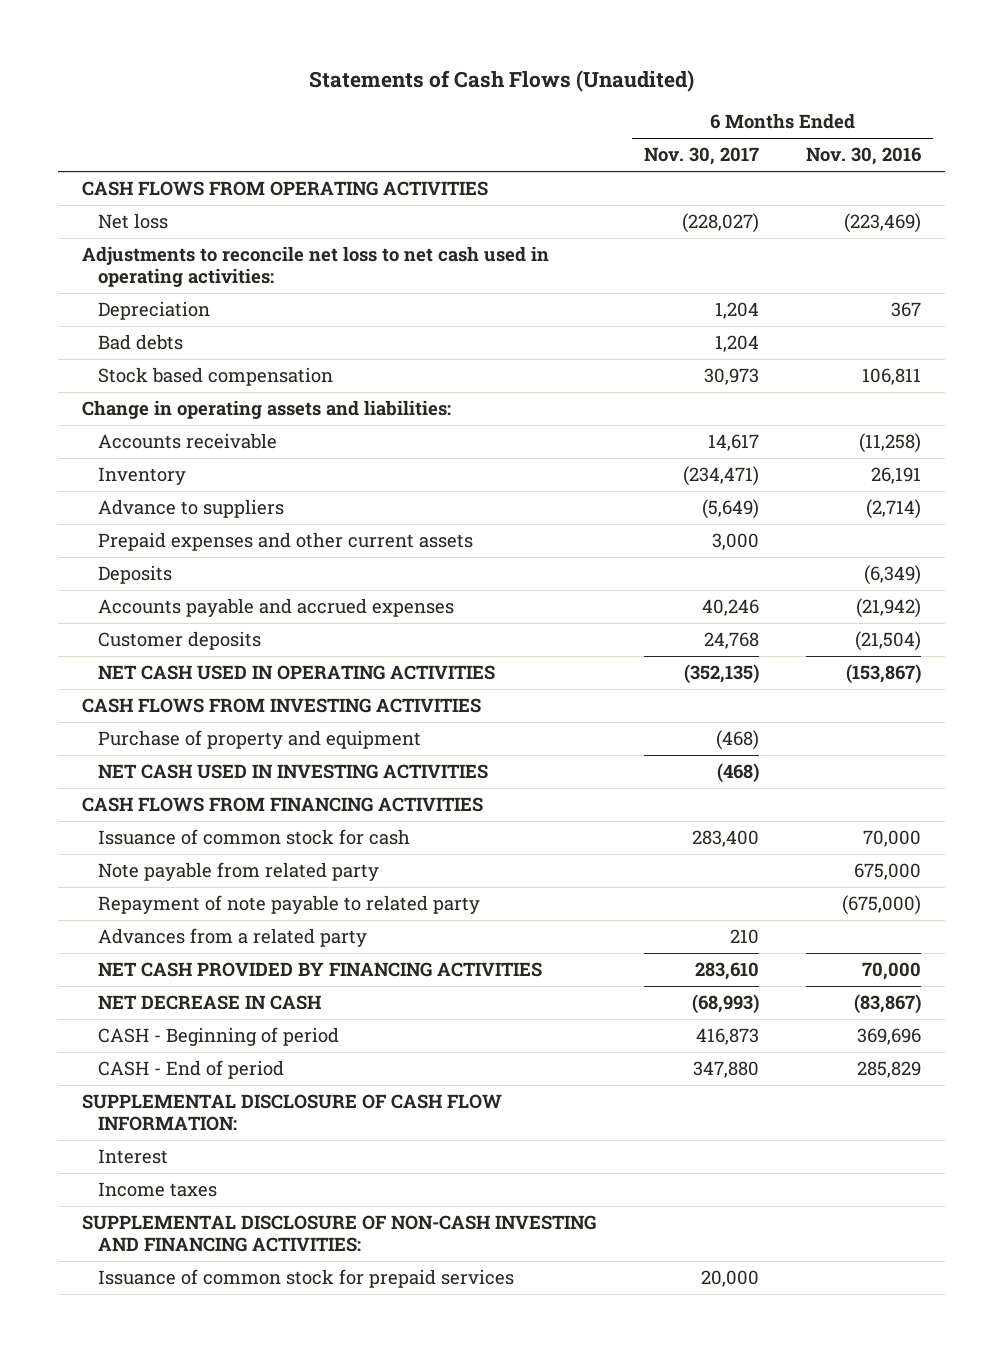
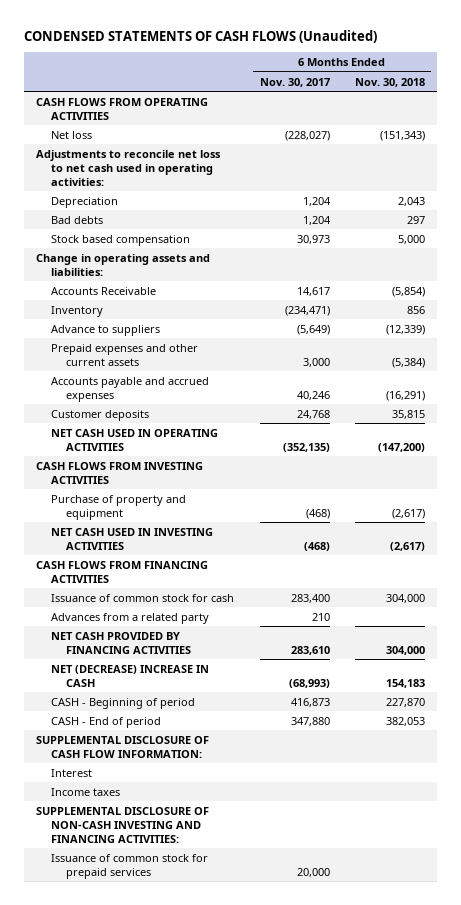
- Statements of Cash Flows (Unaudited)
+ CONDENSED STATEMENTS OF CASH FLOWS (Unaudited)
- | 6 Months Ended Nov. 30, 2017 | 6 Months Ended Nov. 30, 2016
+ | 6 Months Ended Nov. 30, 2017 | 6 Months Ended Nov. 30, 2018
- Accounts receivable | 14,617 | (11,258)
+ Accounts Receivable | 14,617 | (5,854)
- Deposits | | (6,349)
- Note payable from related party | | 675,000
- Repayment of note payable to related party | | (675,000)
- NET DECREASE IN CASH | (68,993) | (83,867)
+ NET (DECREASE) INCREASE IN CASH | (68,993) | 154,183

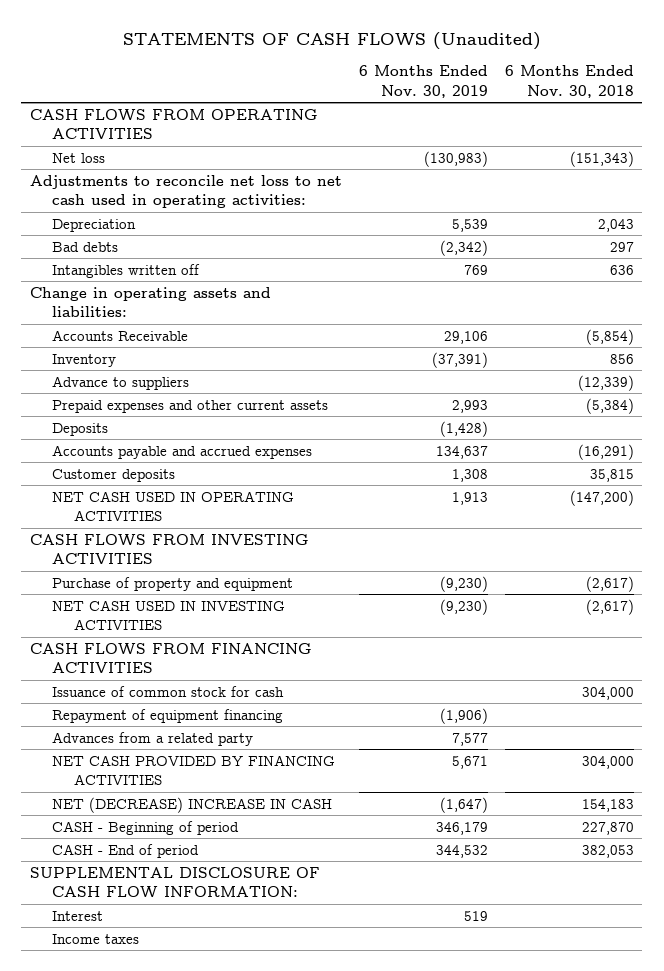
- CONDENSED STATEMENTS OF CASH FLOWS (Unaudited)
+ STATEMENTS OF CASH FLOWS (Unaudited)
- | 6 Months Ended Nov. 30, 2017 | 6 Months Ended Nov. 30, 2018
+ | 6 Months Ended Nov. 30, 2019 | 6 Months Ended Nov. 30, 2018
- Stock based compensation | 30,973 | 5,000
+ Intangibles written off | 769 | 636
+ Deposits | (1,428) |
+ Repayment of equipment financing | (1,906) |
- SUPPLEMENTAL DISCLOSURE OF NON-CASH INVESTING AND FINANCING ACTIVITIES:
- Issuance of common stock for prepaid services | 20,000 |

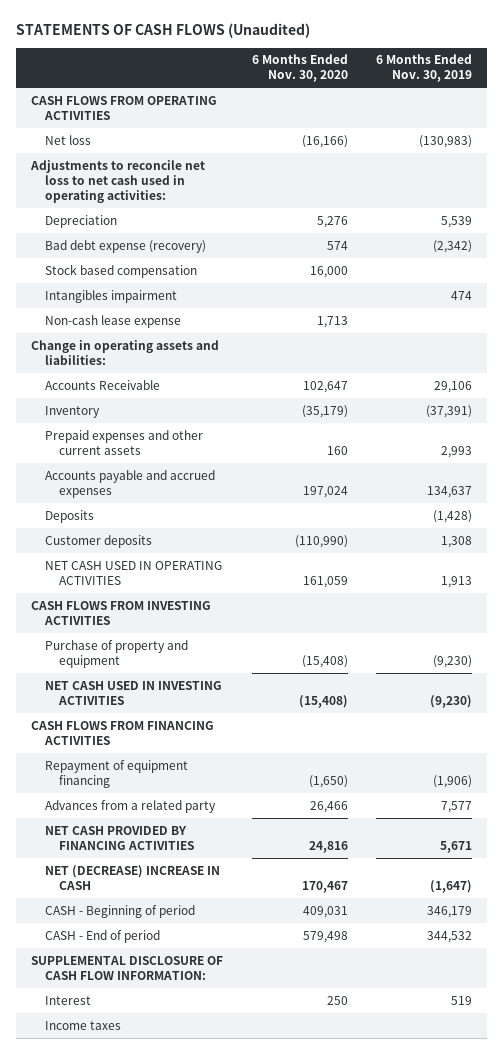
- | 6 Months Ended Nov. 30, 2019 | 6 Months Ended Nov. 30, 2018
+ | 6 Months Ended Nov. 30, 2020 | 6 Months Ended Nov. 30, 2019
- Bad debts | (2,342) | 297
- Intangibles written off | 769 | 636
+ Bad debt expense (recovery) | 574 | (2,342)
+ Stock based compensation | 16,000 |
+ Intangibles impairment | | 474
+ Non-cash lease expense | 1,713 |
- Advance to suppliers | | (12,339)
moved down: Deposits | | (1,428)
- Issuance of common stock for cash | | 304,000

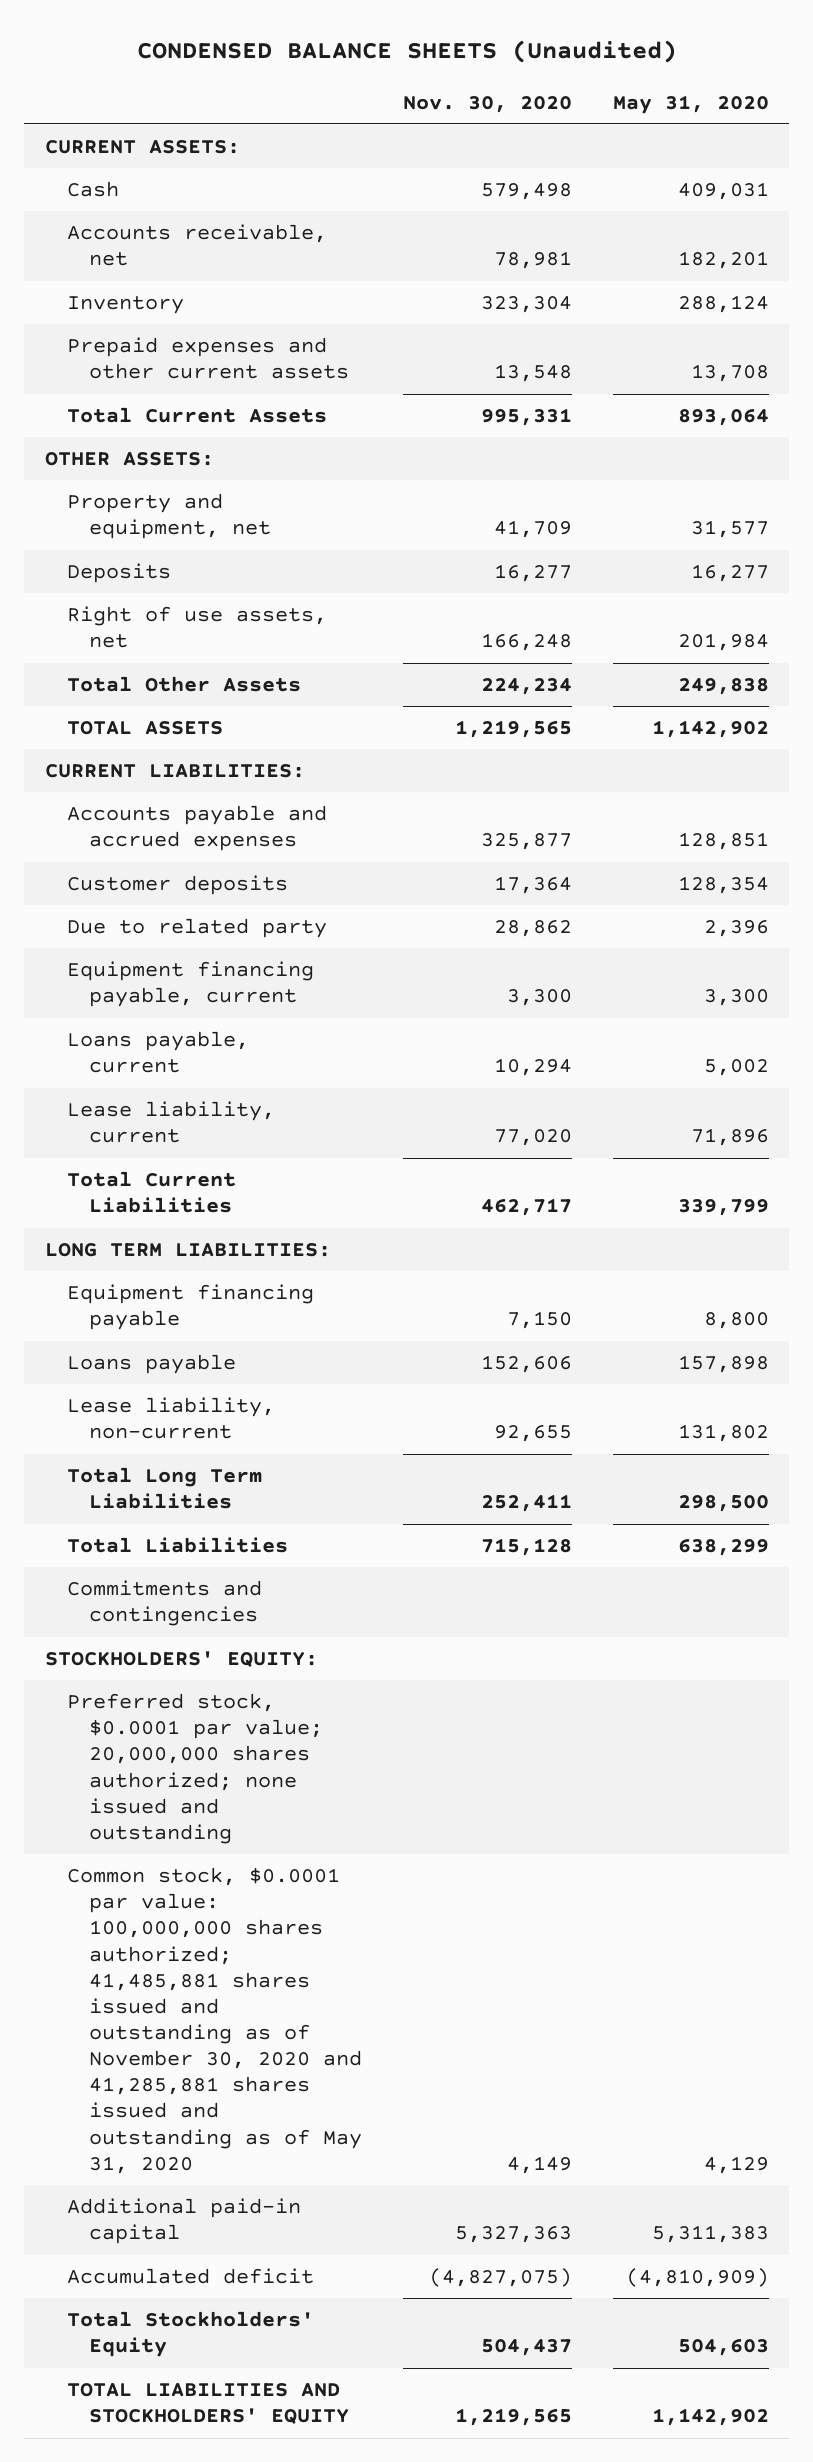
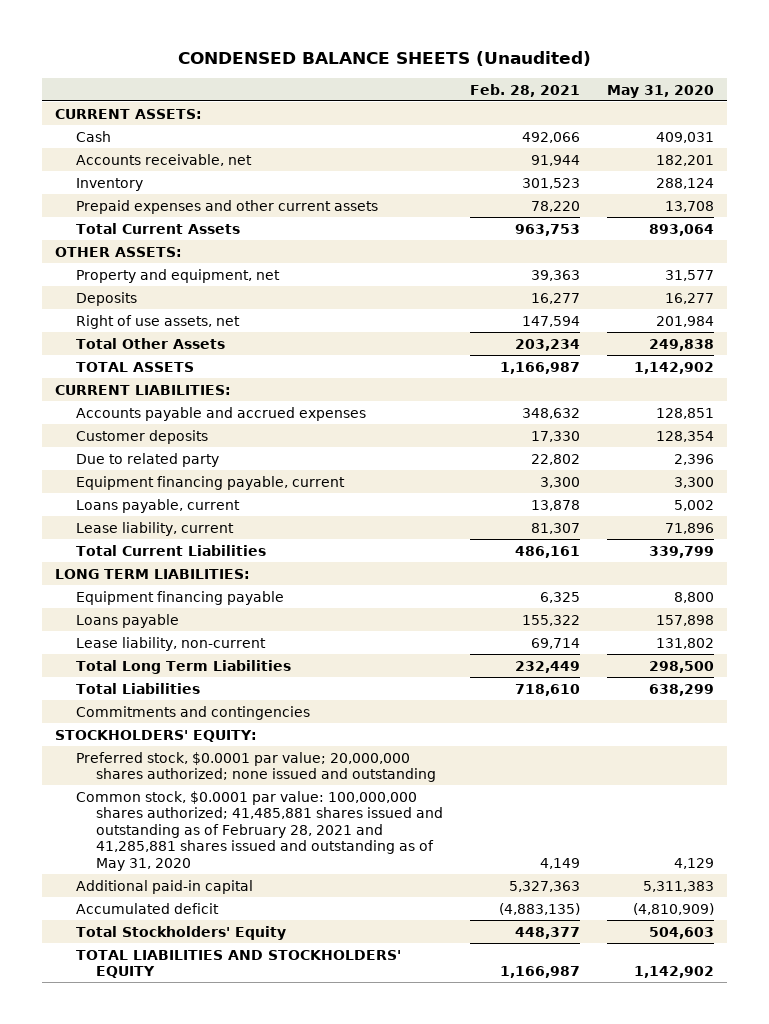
- | Nov. 30, 2020 | May 31, 2020
+ | Feb. 28, 2021 | May 31, 2020
- Common stock, $0.0001 par value: 100,000,000 shares authorized; 41,485,881 shares issued and outstanding as of November 30, 2020 and 41,285,881 shares issued and outstanding as of May 31, 2020 | 4,149 | 4,129
+ Common stock, $0.0001 par value: 100,000,000 shares authorized; 41,485,881 shares issued and outstanding as of February 28, 2021 and 41,285,881 shares issued and outstanding as of May 31, 2020 | 4,149 | 4,129

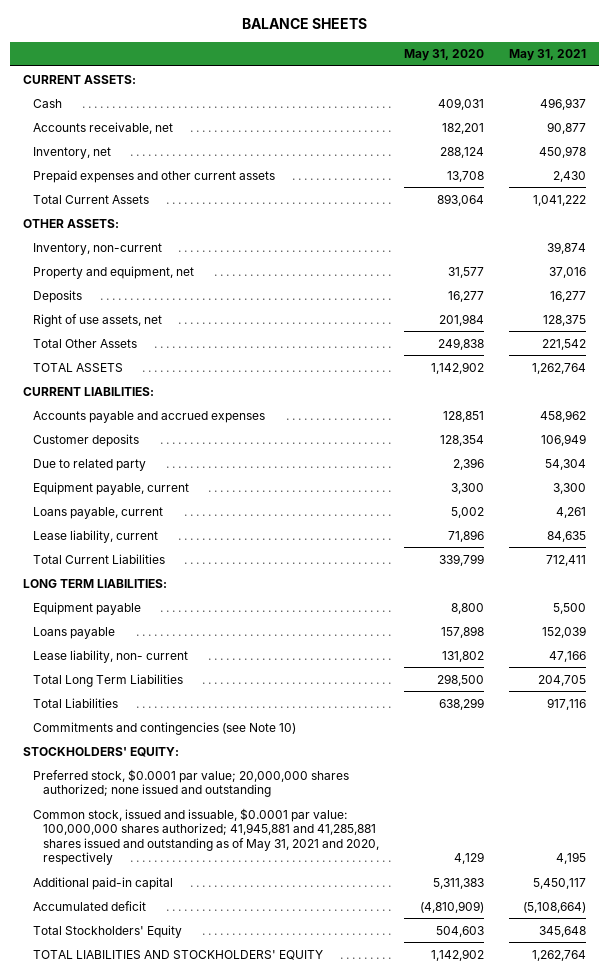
- CONDENSED BALANCE SHEETS (Unaudited)
+ BALANCE SHEETS
- | Feb. 28, 2021 | May 31, 2020
+ | May 31, 2020 | May 31, 2021
- Inventory | 301,523 | 288,124
+ Inventory, net | 288,124 | 450,978
+ Inventory, non-current | | 39,874
- Equipment financing payable, current | 3,300 | 3,300
+ Equipment payable, current | 3,300 | 3,300
- Equipment financing payable | 6,325 | 8,800
+ Equipment payable | 8,800 | 5,500
- Lease liability, non-current | 69,714 | 131,802
+ Lease liability, non- current | 131,802 | 47,166
- Commitments and contingencies
+ Commitments and contingencies (see Note 10)
- Common stock, $0.0001 par value: 100,000,000 shares authorized; 41,485,881 shares issued and outstanding as of February 28, 2021 and 41,285,881 shares issued and outstanding as of May 31, 2020 | 4,149 | 4,129
+ Common stock, issued and issuable, $0.0001 par value: 100,000,000 shares authorized; 41,945,881 and 41,285,881 shares issued and outstanding as of May 31, 2021 and 2020, respectively | 4,129 | 4,195

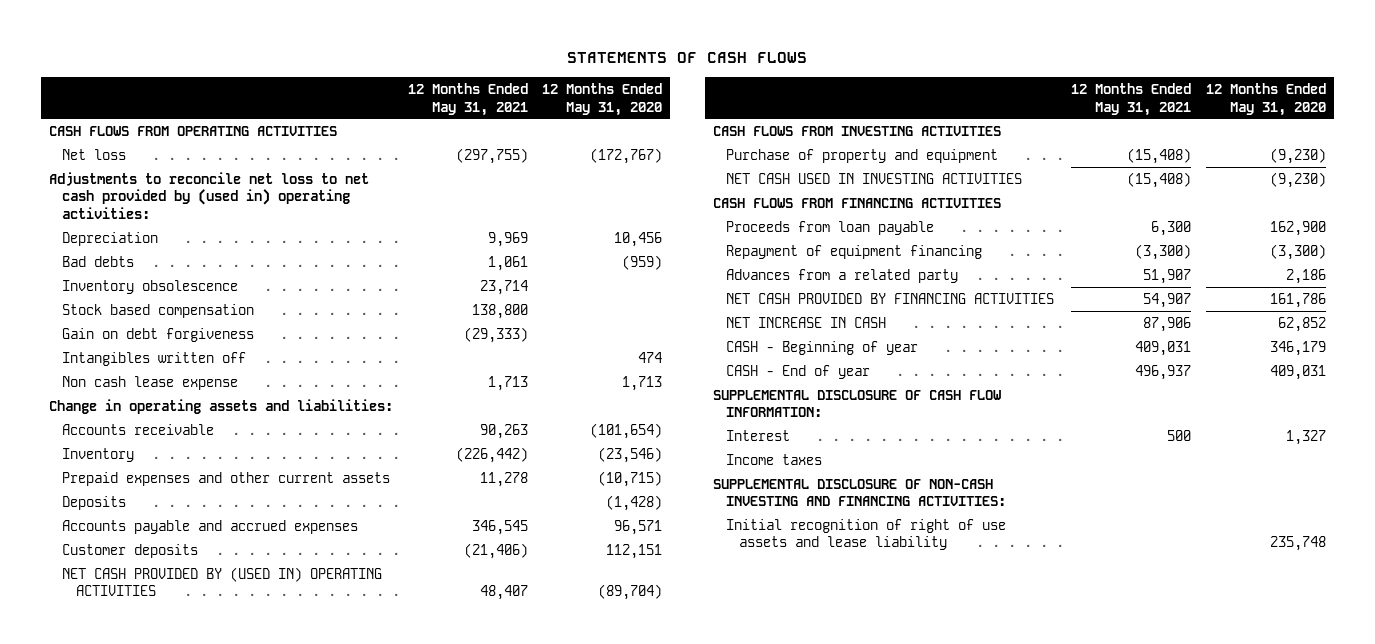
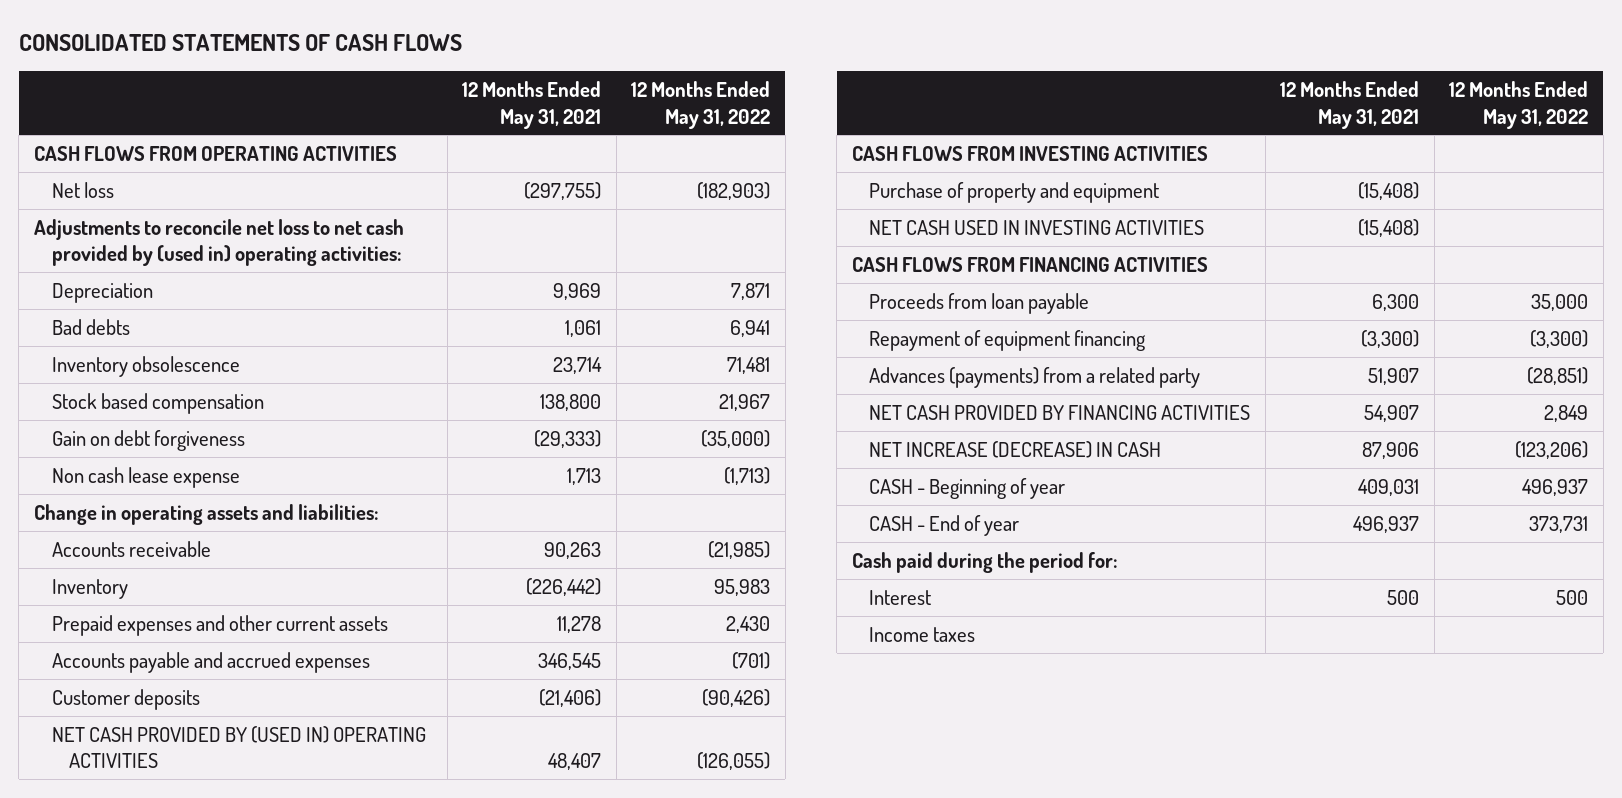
- STATEMENTS OF CASH FLOWS
+ CONSOLIDATED STATEMENTS OF CASH FLOWS
- | 12 Months Ended May 31, 2021 | 12 Months Ended May 31, 2020
+ | 12 Months Ended May 31, 2021 | 12 Months Ended May 31, 2022
- Intangibles written off | | 474
- Deposits | | (1,428)
- Advances from a related party | 51,907 | 2,186
+ Advances (payments) from a related party | 51,907 | (28,851)
- NET INCREASE IN CASH | 87,906 | 62,852
+ NET INCREASE (DECREASE) IN CASH | 87,906 | (123,206)
- SUPPLEMENTAL DISCLOSURE OF CASH FLOW INFORMATION:
+ Cash paid during the period for:
- SUPPLEMENTAL DISCLOSURE OF NON-CASH INVESTING AND FINANCING ACTIVITIES:
- Initial recognition of right of use assets and lease liability | | 235,748

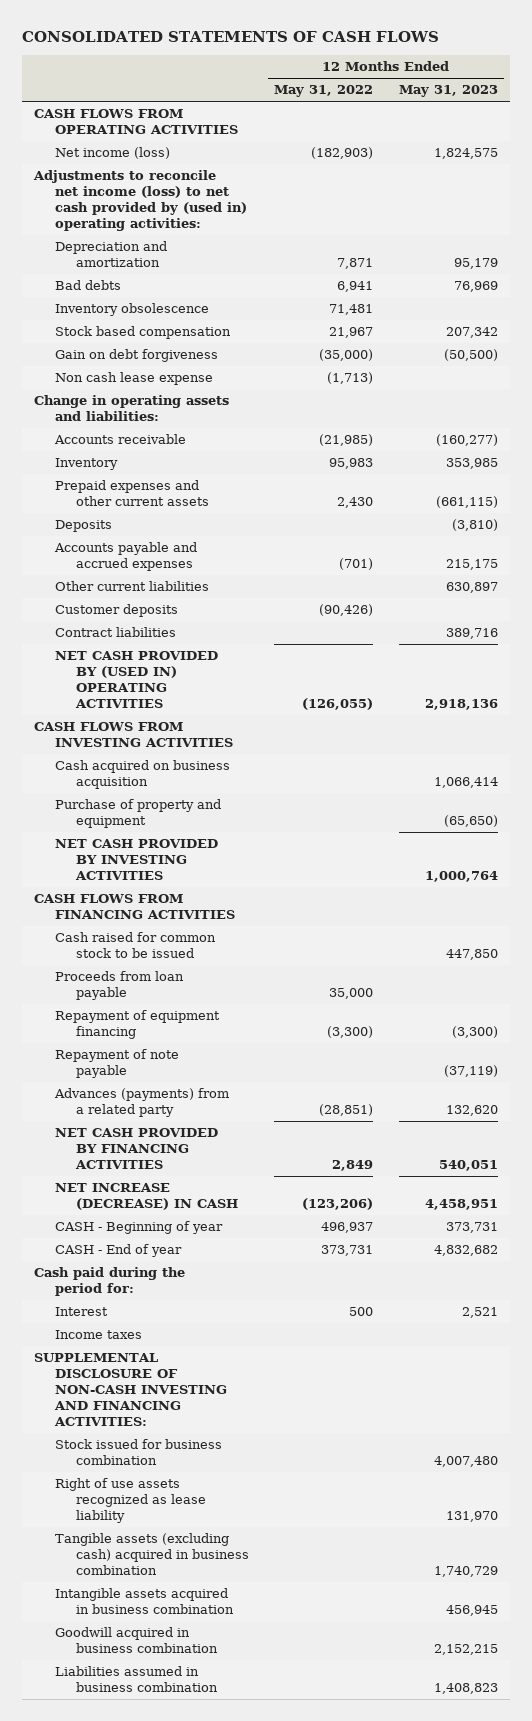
- | 12 Months Ended May 31, 2021 | 12 Months Ended May 31, 2022
+ | 12 Months Ended May 31, 2022 | 12 Months Ended May 31, 2023
- Net loss | (297,755) | (182,903)
- Adjustments to reconcile net loss to net cash provided by (used in) operating activities:
- Depreciation | 9,969 | 7,871
+ Net income (loss) | (182,903) | 1,824,575
+ Adjustments to reconcile net income (loss) to net cash provided by (used in) operating activities:
+ Depreciation and amortization | 7,871 | 95,179
+ Deposits | | (3,810)
+ Other current liabilities | | 630,897
+ Contract liabilities | | 389,716
+ Cash acquired on business acquisition | | 1,066,414
- NET CASH USED IN INVESTING ACTIVITIES | (15,408) |
+ NET CASH PROVIDED BY INVESTING ACTIVITIES | | 1,000,764
+ Cash raised for common stock to be issued | | 447,850
+ Repayment of note payable | | (37,119)
+ SUPPLEMENTAL DISCLOSURE OF NON-CASH INVESTING AND FINANCING ACTIVITIES:
+ Stock issued for business combination | | 4,007,480
+ Right of use assets recognized as lease liability | | 131,970
+ Tangible assets (excluding cash) acquired in business combination | | 1,740,729
+ Intangible assets acquired in business combination | | 456,945
+ Goodwill acquired in business combination | | 2,152,215
+ Liabilities assumed in business combination | | 1,408,823

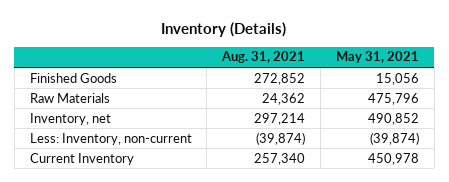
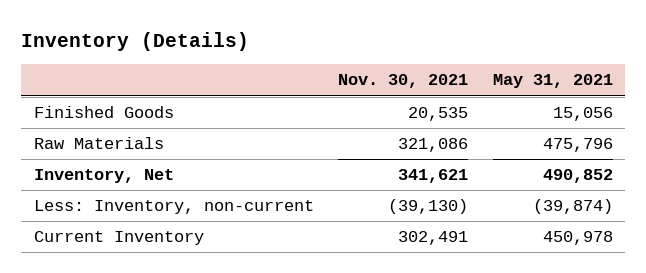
- | Aug. 31, 2021 | May 31, 2021
+ | Nov. 30, 2021 | May 31, 2021
- Inventory, net | 297,214 | 490,852
+ Inventory, Net | 341,621 | 490,852

